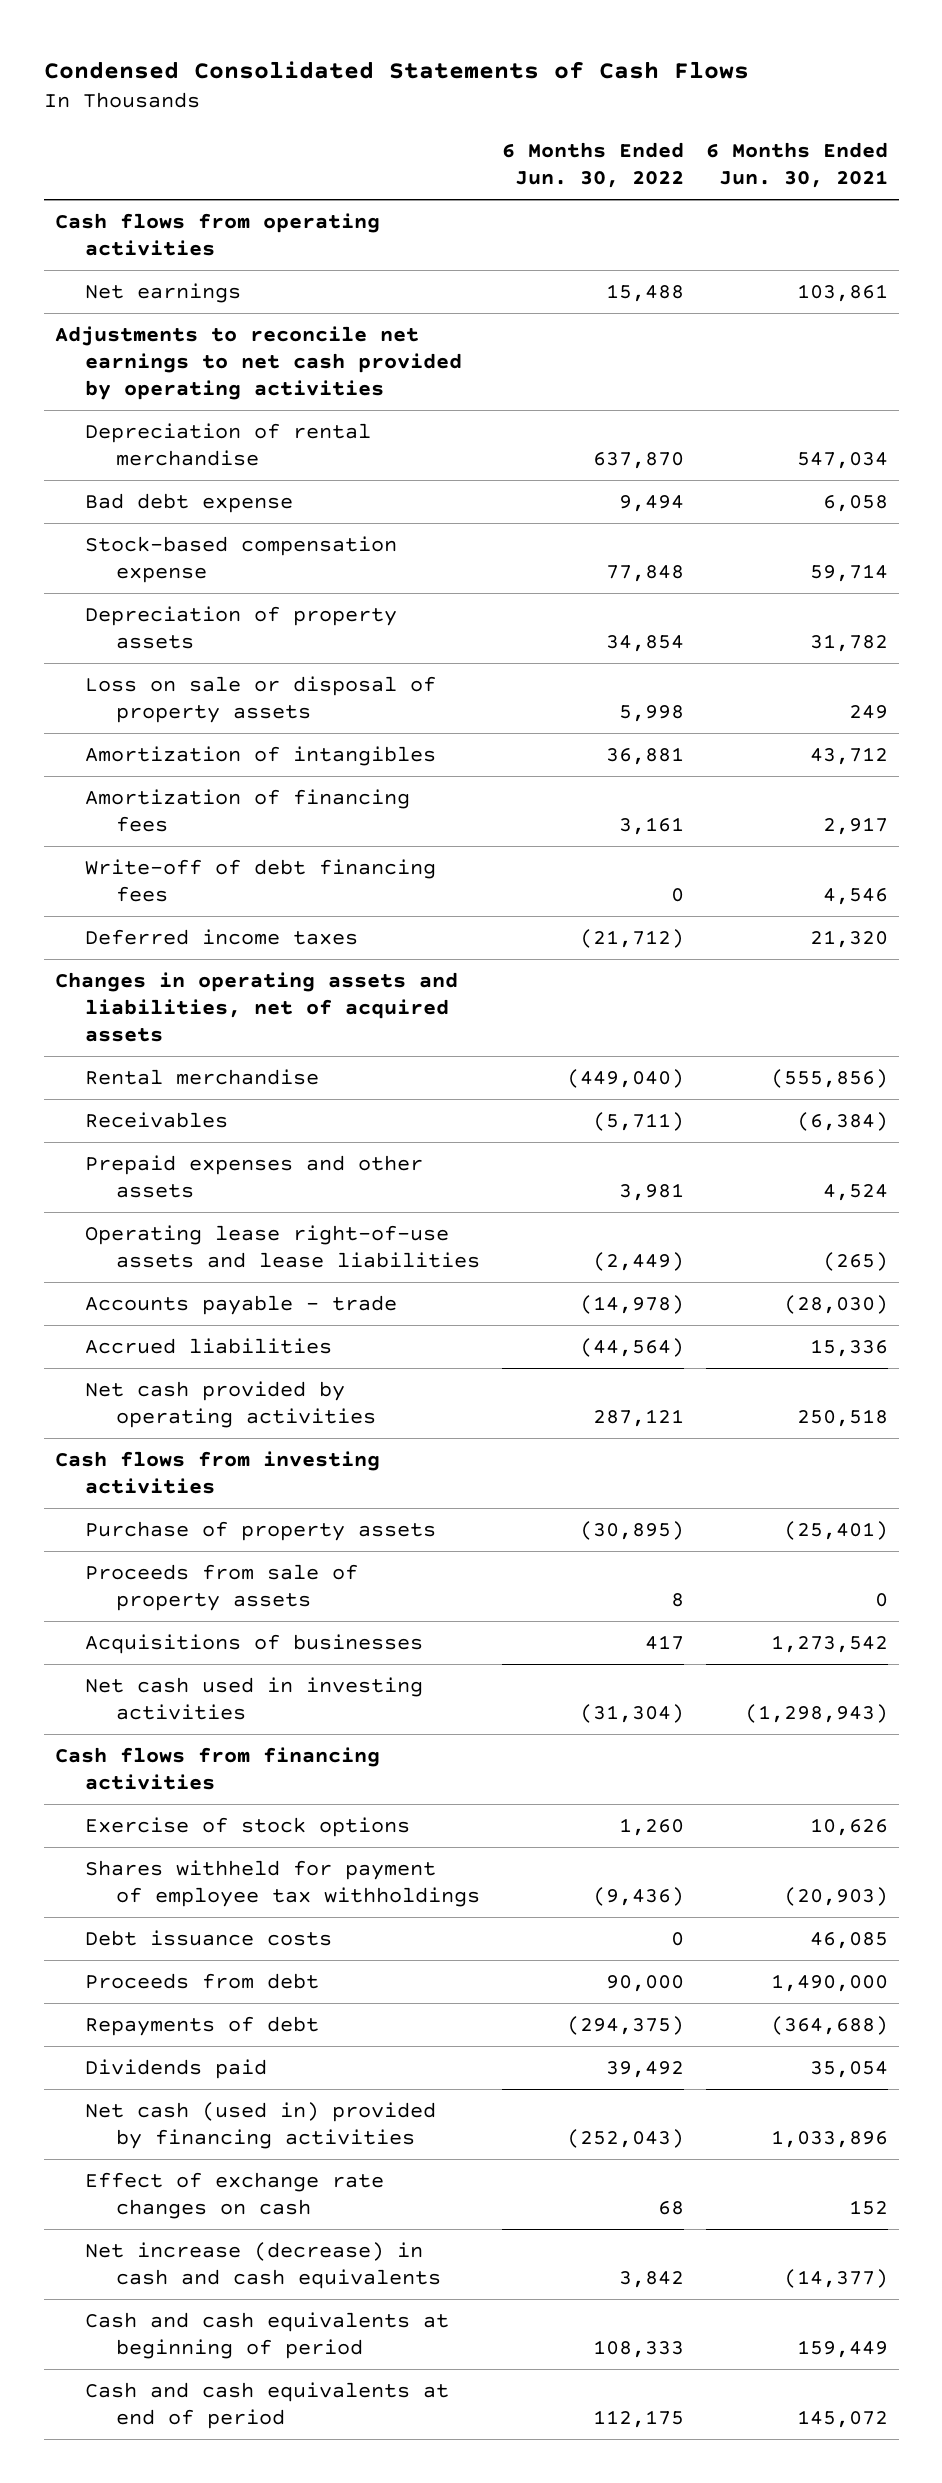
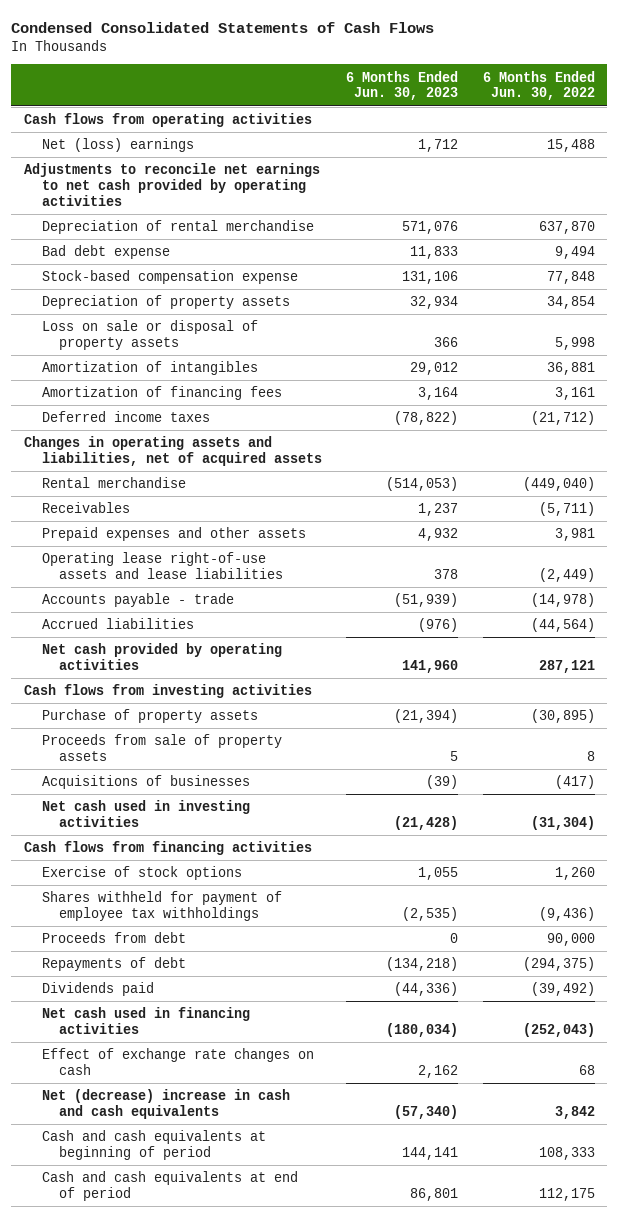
- | 6 Months Ended Jun. 30, 2022 | 6 Months Ended Jun. 30, 2021
+ | 6 Months Ended Jun. 30, 2023 | 6 Months Ended Jun. 30, 2022
- Net earnings | 15,488 | 103,861
+ Net (loss) earnings | 1,712 | 15,488
- Write-off of debt financing fees | 0 | 4,546
- Acquisitions of businesses | 417 | 1,273,542
+ Acquisitions of businesses | (39) | (417)
- Debt issuance costs | 0 | 46,085
- Dividends paid | 39,492 | 35,054
- Net cash (used in) provided by financing activities | (252,043) | 1,033,896
+ Dividends paid | (44,336) | (39,492)
+ Net cash used in financing activities | (180,034) | (252,043)
- Net increase (decrease) in cash and cash equivalents | 3,842 | (14,377)
+ Net (decrease) increase in cash and cash equivalents | (57,340) | 3,842

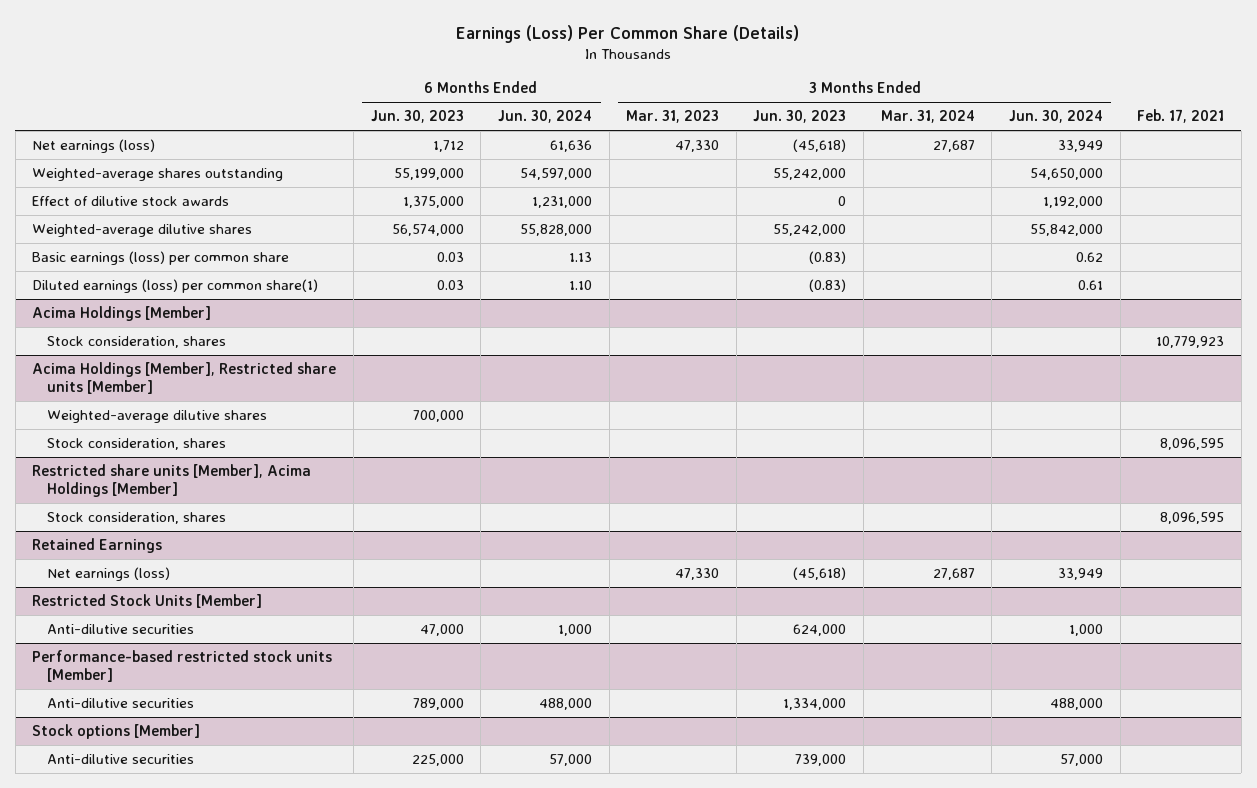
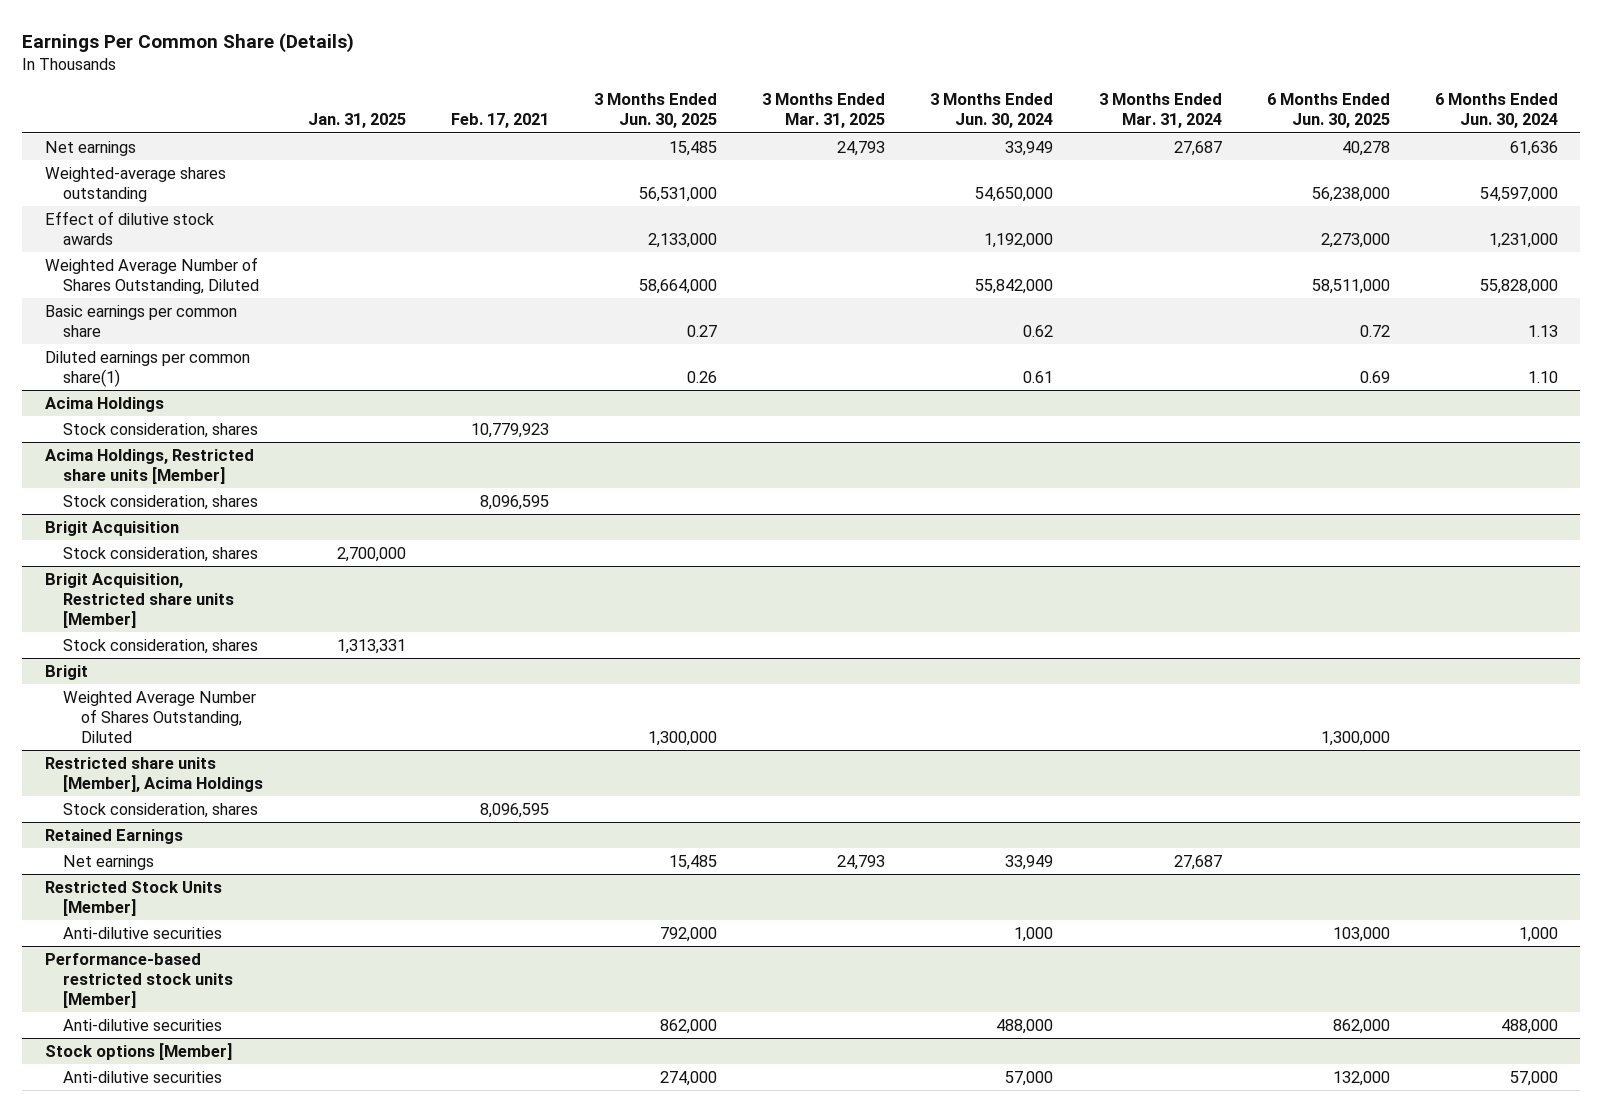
- Earnings (Loss) Per Common Share (Details)
+ Earnings Per Common Share (Details)
- | 6 Months Ended Jun. 30, 2023 | 6 Months Ended Jun. 30, 2024 | 3 Months Ended Mar. 31, 2023 | 3 Months Ended Jun. 30, 2023 | 3 Months Ended Mar. 31, 2024 | 3 Months Ended Jun. 30, 2024 | Feb. 17, 2021
+ | Jan. 31, 2025 | Feb. 17, 2021 | 3 Months Ended Jun. 30, 2025 | 3 Months Ended Mar. 31, 2025 | 3 Months Ended Jun. 30, 2024 | 3 Months Ended Mar. 31, 2024 | 6 Months Ended Jun. 30, 2025 | 6 Months Ended Jun. 30, 2024
- Net earnings (loss) | 1,712 | 61,636 | 47,330 | (45,618) | 27,687 | 33,949 |
+ Net earnings | | | 15,485 | 24,793 | 33,949 | 27,687 | 40,278 | 61,636
- Weighted-average dilutive shares | 56,574,000 | 55,828,000 | | 55,242,000 | | 55,842,000 |
- Basic earnings (loss) per common share | 0.03 | 1.13 | | (0.83) | | 0.62 |
- Diluted earnings (loss) per common share(1) | 0.03 | 1.10 | | (0.83) | | 0.61 |
- Acima Holdings [Member]
+ Weighted Average Number of Shares Outstanding, Diluted | | | 58,664,000 | | 55,842,000 | | 58,511,000 | 55,828,000
+ Basic earnings per common share | | | 0.27 | | 0.62 | | 0.72 | 1.13
+ Diluted earnings per common share(1) | | | 0.26 | | 0.61 | | 0.69 | 1.10
+ Acima Holdings
- Acima Holdings [Member], Restricted share units [Member]
- Weighted-average dilutive shares | 700,000 | | | | | |
+ Acima Holdings, Restricted share units [Member]
- Restricted share units [Member], Acima Holdings [Member]
+ Brigit Acquisition
+ Stock consideration, shares | 2,700,000 | | | | | | |
+ Brigit Acquisition, Restricted share units [Member]
+ Stock consideration, shares | 1,313,331 | | | | | | |
+ Brigit
+ Weighted Average Number of Shares Outstanding, Diluted | | | 1,300,000 | | | | 1,300,000 |
+ Restricted share units [Member], Acima Holdings
@ Retained Earnings
- Net earnings (loss) | | | 47,330 | (45,618) | 27,687 | 33,949 |
+ Net earnings | | | 15,485 | 24,793 | 33,949 | 27,687 | |

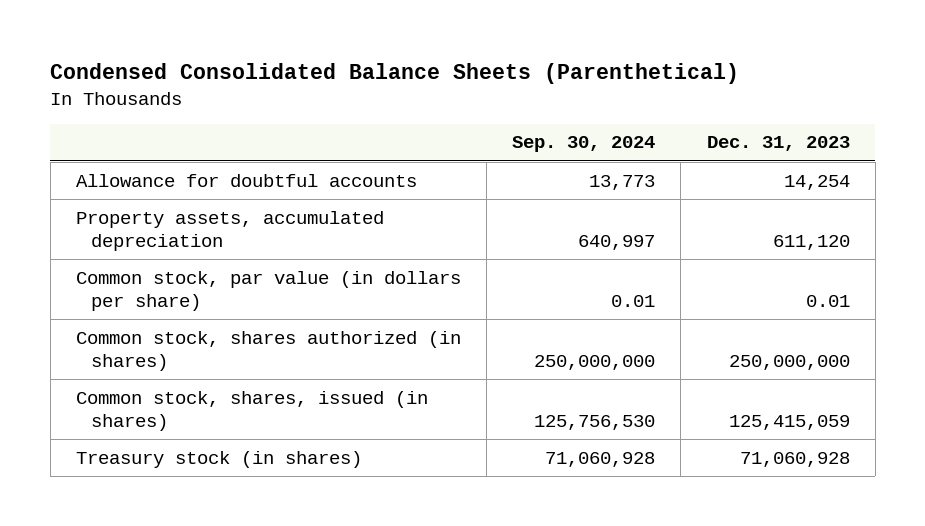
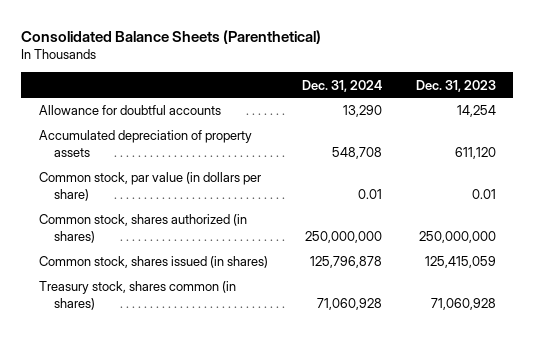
- Condensed Consolidated Balance Sheets (Parenthetical)
+ Consolidated Balance Sheets (Parenthetical)
- | Sep. 30, 2024 | Dec. 31, 2023
+ | Dec. 31, 2024 | Dec. 31, 2023
- Property assets, accumulated depreciation | 640,997 | 611,120
+ Accumulated depreciation of property assets | 548,708 | 611,120
- Common stock, shares, issued (in shares) | 125,756,530 | 125,415,059
- Treasury stock (in shares) | 71,060,928 | 71,060,928
+ Common stock, shares issued (in shares) | 125,796,878 | 125,415,059
+ Treasury stock, shares common (in shares) | 71,060,928 | 71,060,928

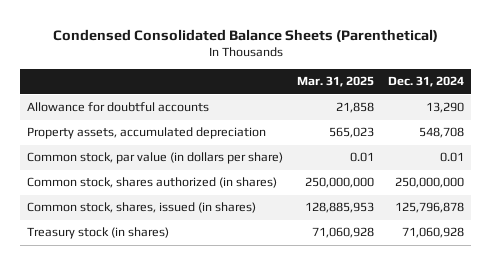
- Consolidated Balance Sheets (Parenthetical)
+ Condensed Consolidated Balance Sheets (Parenthetical)
- | Dec. 31, 2024 | Dec. 31, 2023
+ | Mar. 31, 2025 | Dec. 31, 2024
- Accumulated depreciation of property assets | 548,708 | 611,120
+ Property assets, accumulated depreciation | 565,023 | 548,708
- Common stock, shares issued (in shares) | 125,796,878 | 125,415,059
- Treasury stock, shares common (in shares) | 71,060,928 | 71,060,928
+ Common stock, shares, issued (in shares) | 128,885,953 | 125,796,878
+ Treasury stock (in shares) | 71,060,928 | 71,060,928

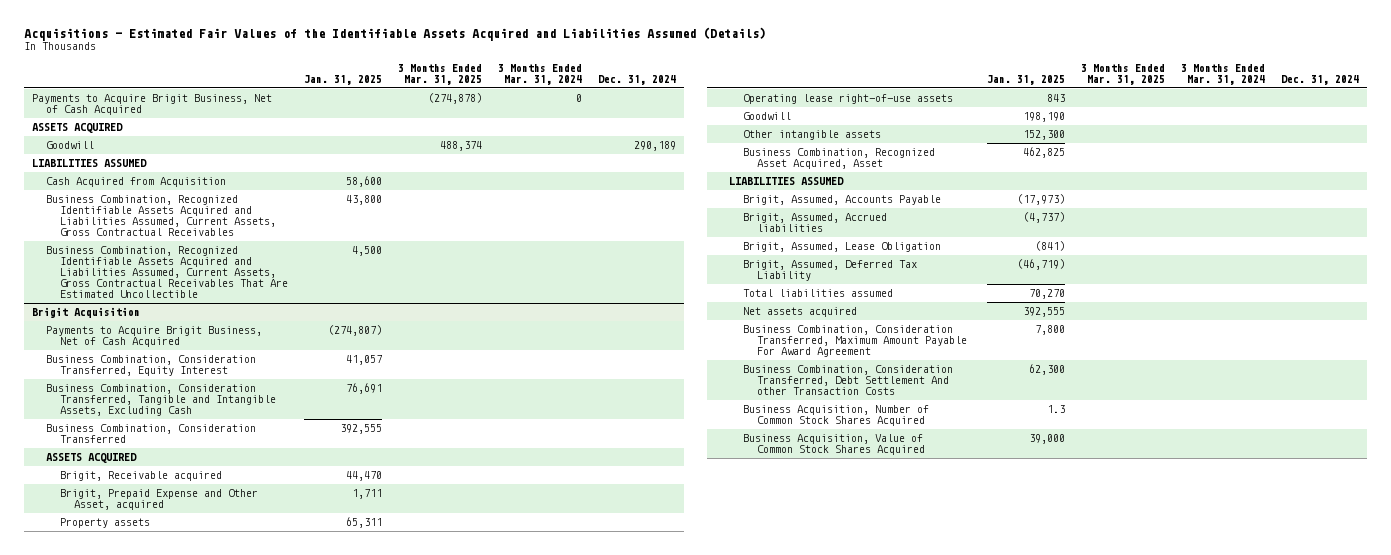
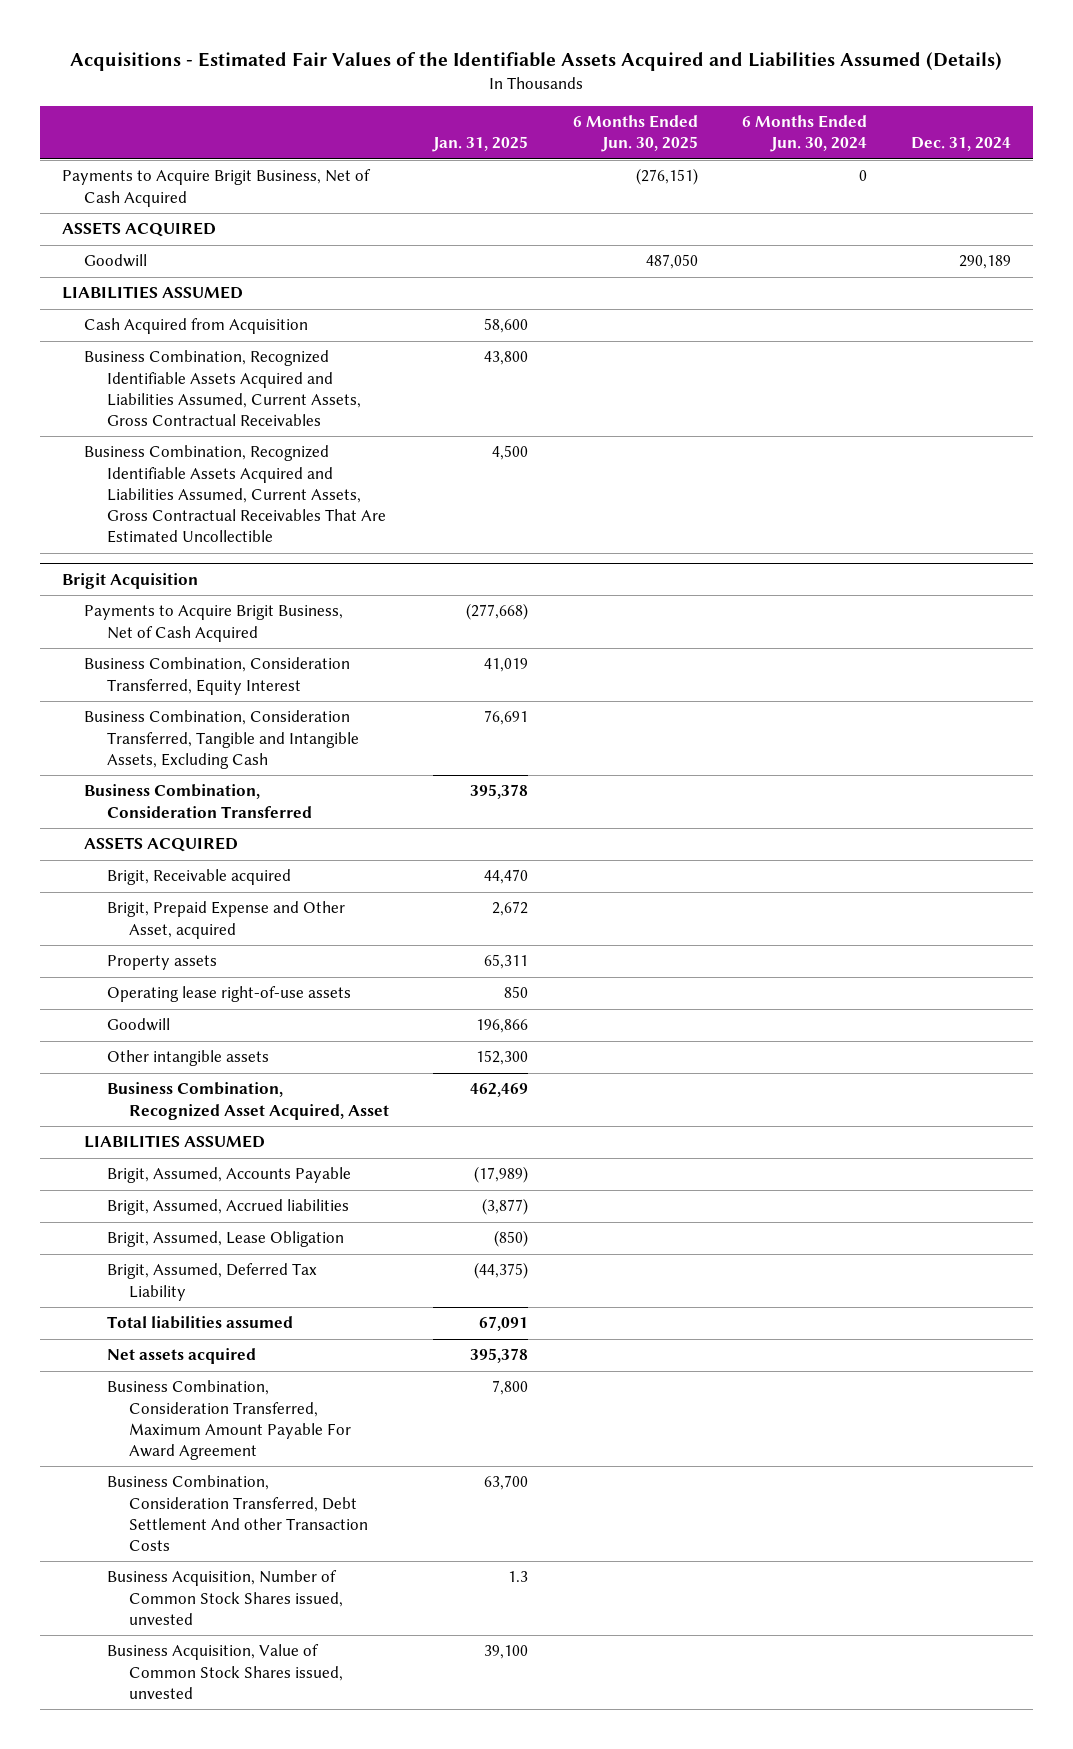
- | Jan. 31, 2025 | 3 Months Ended Mar. 31, 2025 | 3 Months Ended Mar. 31, 2024 | Dec. 31, 2024
+ | Jan. 31, 2025 | 6 Months Ended Jun. 30, 2025 | 6 Months Ended Jun. 30, 2024 | Dec. 31, 2024
@ Brigit Acquisition
- Payments to Acquire Brigit Business, Net of Cash Acquired | (274,807) | | |
- Business Combination, Consideration Transferred, Equity Interest | 41,057 | | |
+ Payments to Acquire Brigit Business, Net of Cash Acquired | (277,668) | | |
+ Business Combination, Consideration Transferred, Equity Interest | 41,019 | | |
- Business Combination, Consideration Transferred | 392,555 | | |
+ Business Combination, Consideration Transferred | 395,378 | | |
- Brigit, Prepaid Expense and Other Asset, acquired | 1,711 | | |
+ Brigit, Prepaid Expense and Other Asset, acquired | 2,672 | | |
- Operating lease right-of-use assets | 843 | | |
- Goodwill | 198,190 | | |
+ Operating lease right-of-use assets | 850 | | |
+ Goodwill | 196,866 | | |
- Business Combination, Recognized Asset Acquired, Asset | 462,825 | | |
+ Business Combination, Recognized Asset Acquired, Asset | 462,469 | | |
- Brigit, Assumed, Accounts Payable | (17,973) | | |
- Brigit, Assumed, Accrued liabilities | (4,737) | | |
- Brigit, Assumed, Lease Obligation | (841) | | |
- Brigit, Assumed, Deferred Tax Liability | (46,719) | | |
- Total liabilities assumed | 70,270 | | |
- Net assets acquired | 392,555 | | |
+ Brigit, Assumed, Accounts Payable | (17,989) | | |
+ Brigit, Assumed, Accrued liabilities | (3,877) | | |
+ Brigit, Assumed, Lease Obligation | (850) | | |
+ Brigit, Assumed, Deferred Tax Liability | (44,375) | | |
+ Total liabilities assumed | 67,091 | | |
+ Net assets acquired | 395,378 | | |
- Business Combination, Consideration Transferred, Debt Settlement And other Transaction Costs | 62,300 | | |
- Business Acquisition, Number of Common Stock Shares Acquired | 1.3 | | |
- Business Acquisition, Value of Common Stock Shares Acquired | 39,000 | | |
+ Business Combination, Consideration Transferred, Debt Settlement And other Transaction Costs | 63,700 | | |
+ Business Acquisition, Number of Common Stock Shares issued, unvested | 1.3 | | |
+ Business Acquisition, Value of Common Stock Shares issued, unvested | 39,100 | | |

